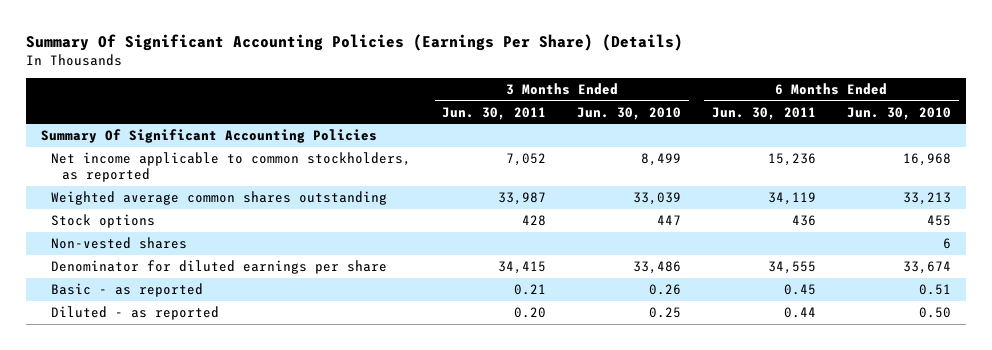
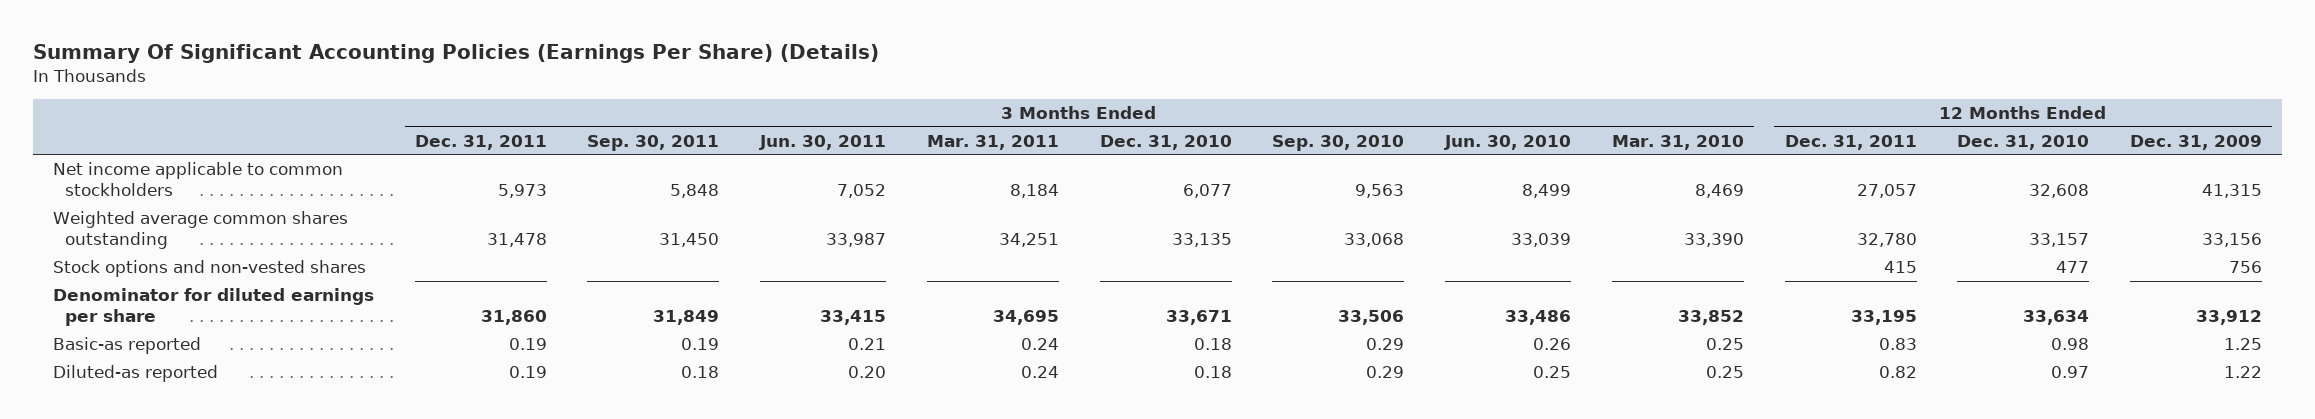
- | 3 Months Ended Jun. 30, 2011 | 3 Months Ended Jun. 30, 2010 | 6 Months Ended Jun. 30, 2011 | 6 Months Ended Jun. 30, 2010
+ | 3 Months Ended Dec. 31, 2011 | 3 Months Ended Sep. 30, 2011 | 3 Months Ended Jun. 30, 2011 | 3 Months Ended Mar. 31, 2011 | 3 Months Ended Dec. 31, 2010 | 3 Months Ended Sep. 30, 2010 | 3 Months Ended Jun. 30, 2010 | 3 Months Ended Mar. 31, 2010 | 12 Months Ended Dec. 31, 2011 | 12 Months Ended Dec. 31, 2010 | 12 Months Ended Dec. 31, 2009
- Summary Of Significant Accounting Policies
- Net income applicable to common stockholders, as reported | 7,052 | 8,499 | 15,236 | 16,968
+ Net income applicable to common stockholders | 5,973 | 5,848 | 7,052 | 8,184 | 6,077 | 9,563 | 8,499 | 8,469 | 27,057 | 32,608 | 41,315
- Stock options | 428 | 447 | 436 | 455
- Non-vested shares | | | | 6
- Denominator for diluted earnings per share | 34,415 | 33,486 | 34,555 | 33,674
- Basic - as reported | 0.21 | 0.26 | 0.45 | 0.51
- Diluted - as reported | 0.20 | 0.25 | 0.44 | 0.50
+ Stock options and non-vested shares | | | | | | | | | 415 | 477 | 756
+ Denominator for diluted earnings per share | 31,860 | 31,849 | 33,415 | 34,695 | 33,671 | 33,506 | 33,486 | 33,852 | 33,195 | 33,634 | 33,912
+ Basic-as reported | 0.19 | 0.19 | 0.21 | 0.24 | 0.18 | 0.29 | 0.26 | 0.25 | 0.83 | 0.98 | 1.25
+ Diluted-as reported | 0.19 | 0.18 | 0.20 | 0.24 | 0.18 | 0.29 | 0.25 | 0.25 | 0.82 | 0.97 | 1.22

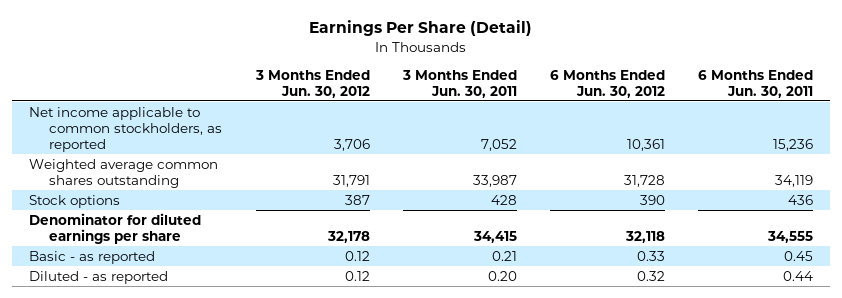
- Summary Of Significant Accounting Policies (Earnings Per Share) (Details)
+ Earnings Per Share (Detail)
- | 3 Months Ended Dec. 31, 2011 | 3 Months Ended Sep. 30, 2011 | 3 Months Ended Jun. 30, 2011 | 3 Months Ended Mar. 31, 2011 | 3 Months Ended Dec. 31, 2010 | 3 Months Ended Sep. 30, 2010 | 3 Months Ended Jun. 30, 2010 | 3 Months Ended Mar. 31, 2010 | 12 Months Ended Dec. 31, 2011 | 12 Months Ended Dec. 31, 2010 | 12 Months Ended Dec. 31, 2009
+ | 3 Months Ended Jun. 30, 2012 | 3 Months Ended Jun. 30, 2011 | 6 Months Ended Jun. 30, 2012 | 6 Months Ended Jun. 30, 2011
- Net income applicable to common stockholders | 5,973 | 5,848 | 7,052 | 8,184 | 6,077 | 9,563 | 8,499 | 8,469 | 27,057 | 32,608 | 41,315
+ Net income applicable to common stockholders, as reported | 3,706 | 7,052 | 10,361 | 15,236
- Stock options and non-vested shares | | | | | | | | | 415 | 477 | 756
- Denominator for diluted earnings per share | 31,860 | 31,849 | 33,415 | 34,695 | 33,671 | 33,506 | 33,486 | 33,852 | 33,195 | 33,634 | 33,912
- Basic-as reported | 0.19 | 0.19 | 0.21 | 0.24 | 0.18 | 0.29 | 0.26 | 0.25 | 0.83 | 0.98 | 1.25
- Diluted-as reported | 0.19 | 0.18 | 0.20 | 0.24 | 0.18 | 0.29 | 0.25 | 0.25 | 0.82 | 0.97 | 1.22
+ Stock options | 387 | 428 | 390 | 436
+ Denominator for diluted earnings per share | 32,178 | 34,415 | 32,118 | 34,555
+ Basic - as reported | 0.12 | 0.21 | 0.33 | 0.45
+ Diluted - as reported | 0.12 | 0.20 | 0.32 | 0.44

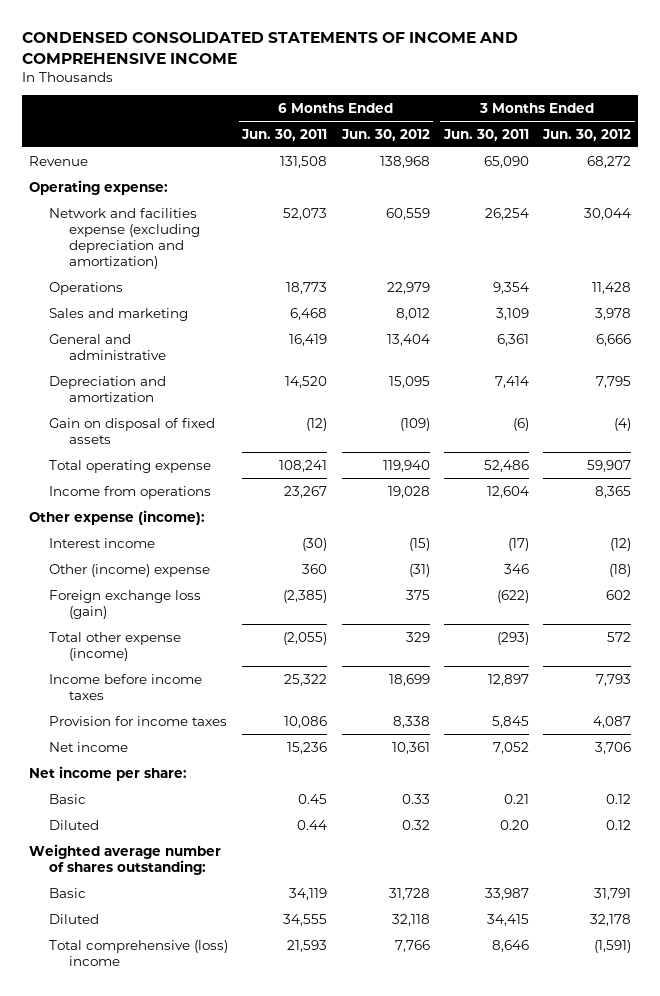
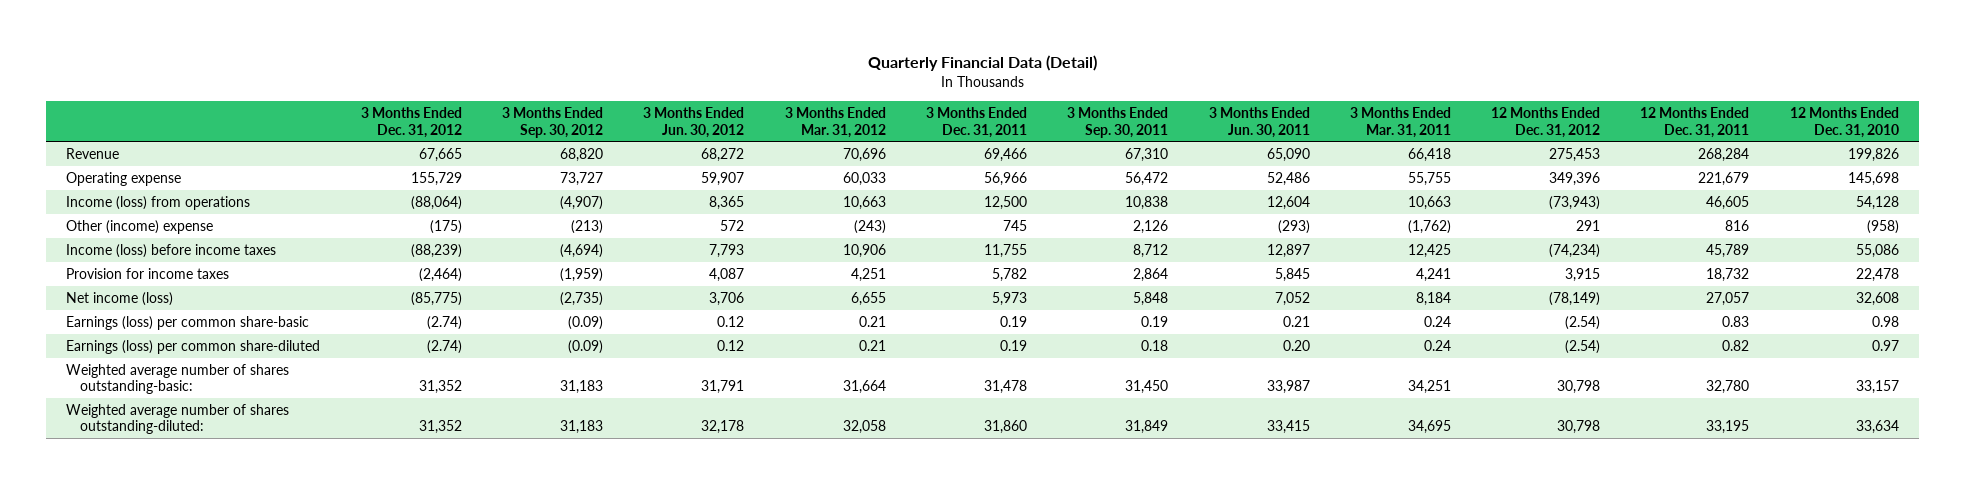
- CONDENSED CONSOLIDATED STATEMENTS OF INCOME AND COMPREHENSIVE INCOME
+ Quarterly Financial Data (Detail)
- | 6 Months Ended Jun. 30, 2011 | 6 Months Ended Jun. 30, 2012 | 3 Months Ended Jun. 30, 2011 | 3 Months Ended Jun. 30, 2012
+ | 3 Months Ended Dec. 31, 2012 | 3 Months Ended Sep. 30, 2012 | 3 Months Ended Jun. 30, 2012 | 3 Months Ended Mar. 31, 2012 | 3 Months Ended Dec. 31, 2011 | 3 Months Ended Sep. 30, 2011 | 3 Months Ended Jun. 30, 2011 | 3 Months Ended Mar. 31, 2011 | 12 Months Ended Dec. 31, 2012 | 12 Months Ended Dec. 31, 2011 | 12 Months Ended Dec. 31, 2010
- Operating expense:
- Network and facilities expense (excluding depreciation and amortization) | 52,073 | 60,559 | 26,254 | 30,044
- Operations | 18,773 | 22,979 | 9,354 | 11,428
- Sales and marketing | 6,468 | 8,012 | 3,109 | 3,978
- General and administrative | 16,419 | 13,404 | 6,361 | 6,666
- Depreciation and amortization | 14,520 | 15,095 | 7,414 | 7,795
- Gain on disposal of fixed assets | (12) | (109) | (6) | (4)
- Total operating expense | 108,241 | 119,940 | 52,486 | 59,907
- Income from operations | 23,267 | 19,028 | 12,604 | 8,365
- Other expense (income):
- Interest income | (30) | (15) | (17) | (12)
- Other (income) expense | 360 | (31) | 346 | (18)
- Foreign exchange loss (gain) | (2,385) | 375 | (622) | 602
- Total other expense (income) | (2,055) | 329 | (293) | 572
- Income before income taxes | 25,322 | 18,699 | 12,897 | 7,793
+ Operating expense | 155,729 | 73,727 | 59,907 | 60,033 | 56,966 | 56,472 | 52,486 | 55,755 | 349,396 | 221,679 | 145,698
+ Income (loss) from operations | (88,064) | (4,907) | 8,365 | 10,663 | 12,500 | 10,838 | 12,604 | 10,663 | (73,943) | 46,605 | 54,128
+ Other (income) expense | (175) | (213) | 572 | (243) | 745 | 2,126 | (293) | (1,762) | 291 | 816 | (958)
+ Income (loss) before income taxes | (88,239) | (4,694) | 7,793 | 10,906 | 11,755 | 8,712 | 12,897 | 12,425 | (74,234) | 45,789 | 55,086
- Net income | 15,236 | 10,361 | 7,052 | 3,706
- Net income per share:
- Basic | 0.45 | 0.33 | 0.21 | 0.12
- Diluted | 0.44 | 0.32 | 0.20 | 0.12
- Weighted average number of shares outstanding:
- Basic | 34,119 | 31,728 | 33,987 | 31,791
- Diluted | 34,555 | 32,118 | 34,415 | 32,178
- Total comprehensive (loss) income | 21,593 | 7,766 | 8,646 | (1,591)
+ Net income (loss) | (85,775) | (2,735) | 3,706 | 6,655 | 5,973 | 5,848 | 7,052 | 8,184 | (78,149) | 27,057 | 32,608
+ Earnings (loss) per common share-basic | (2.74) | (0.09) | 0.12 | 0.21 | 0.19 | 0.19 | 0.21 | 0.24 | (2.54) | 0.83 | 0.98
+ Earnings (loss) per common share-diluted | (2.74) | (0.09) | 0.12 | 0.21 | 0.19 | 0.18 | 0.20 | 0.24 | (2.54) | 0.82 | 0.97
+ Weighted average number of shares outstanding-basic: | 31,352 | 31,183 | 31,791 | 31,664 | 31,478 | 31,450 | 33,987 | 34,251 | 30,798 | 32,780 | 33,157
+ Weighted average number of shares outstanding-diluted: | 31,352 | 31,183 | 32,178 | 32,058 | 31,860 | 31,849 | 33,415 | 34,695 | 30,798 | 33,195 | 33,634

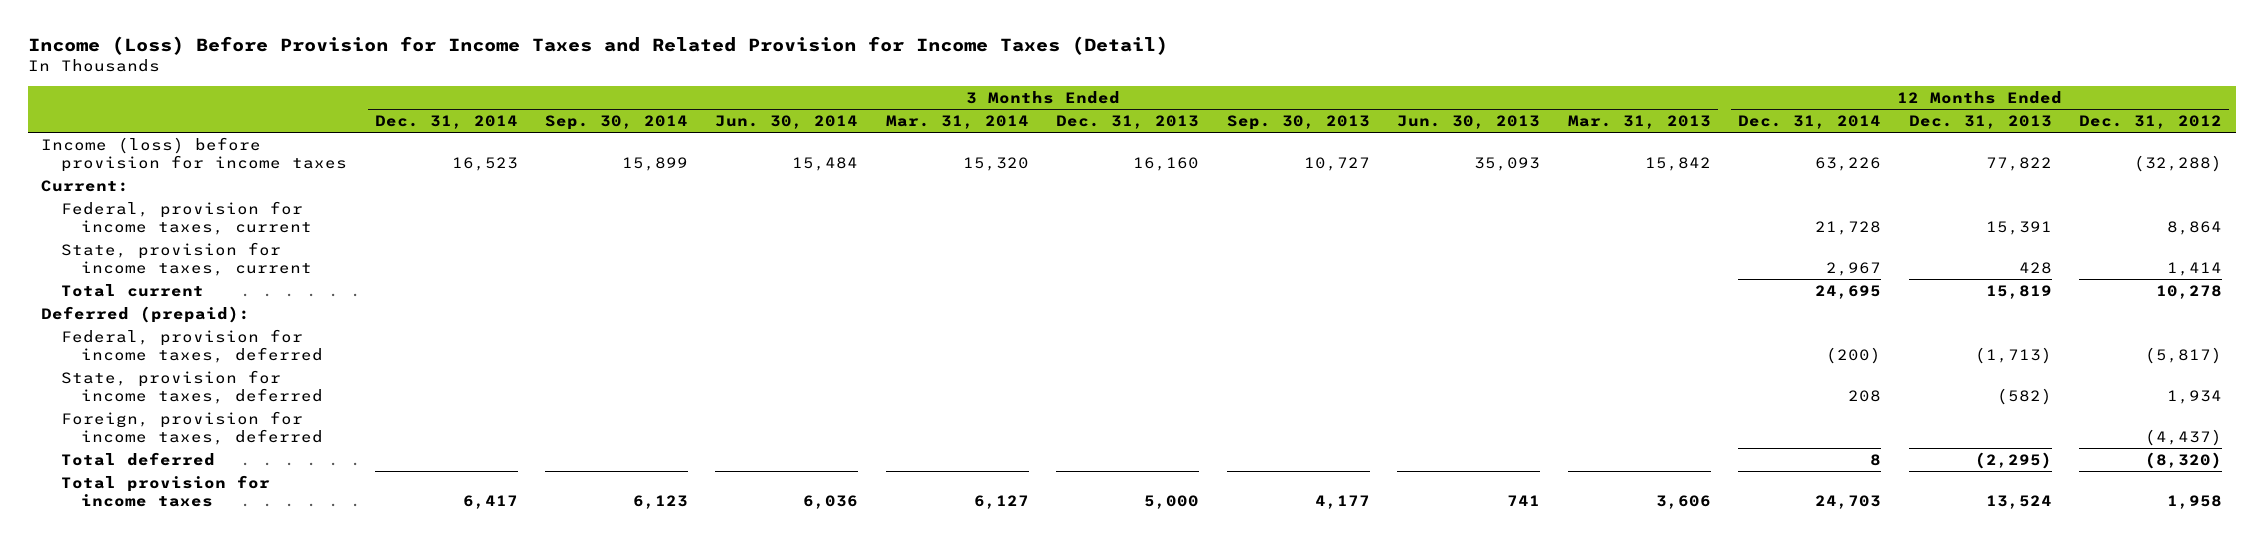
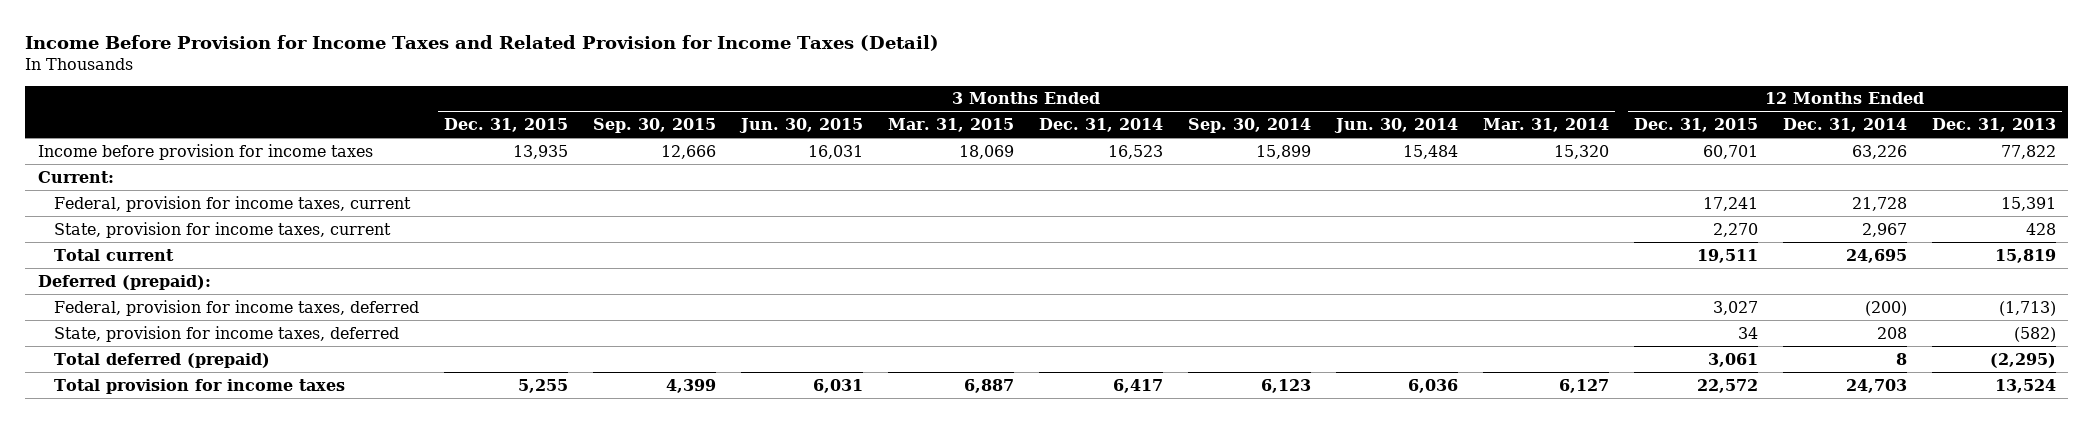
- Income (Loss) Before Provision for Income Taxes and Related Provision for Income Taxes (Detail)
+ Income Before Provision for Income Taxes and Related Provision for Income Taxes (Detail)
- | 3 Months Ended Dec. 31, 2014 | 3 Months Ended Sep. 30, 2014 | 3 Months Ended Jun. 30, 2014 | 3 Months Ended Mar. 31, 2014 | 3 Months Ended Dec. 31, 2013 | 3 Months Ended Sep. 30, 2013 | 3 Months Ended Jun. 30, 2013 | 3 Months Ended Mar. 31, 2013 | 12 Months Ended Dec. 31, 2014 | 12 Months Ended Dec. 31, 2013 | 12 Months Ended Dec. 31, 2012
+ | 3 Months Ended Dec. 31, 2015 | 3 Months Ended Sep. 30, 2015 | 3 Months Ended Jun. 30, 2015 | 3 Months Ended Mar. 31, 2015 | 3 Months Ended Dec. 31, 2014 | 3 Months Ended Sep. 30, 2014 | 3 Months Ended Jun. 30, 2014 | 3 Months Ended Mar. 31, 2014 | 12 Months Ended Dec. 31, 2015 | 12 Months Ended Dec. 31, 2014 | 12 Months Ended Dec. 31, 2013
- Income (loss) before provision for income taxes | 16,523 | 15,899 | 15,484 | 15,320 | 16,160 | 10,727 | 35,093 | 15,842 | 63,226 | 77,822 | (32,288)
+ Income before provision for income taxes | 13,935 | 12,666 | 16,031 | 18,069 | 16,523 | 15,899 | 15,484 | 15,320 | 60,701 | 63,226 | 77,822
- Foreign, provision for income taxes, deferred | | | | | | | | | | | (4,437)
- Total deferred | | | | | | | | | 8 | (2,295) | (8,320)
+ Total deferred (prepaid) | | | | | | | | | 3,061 | 8 | (2,295)

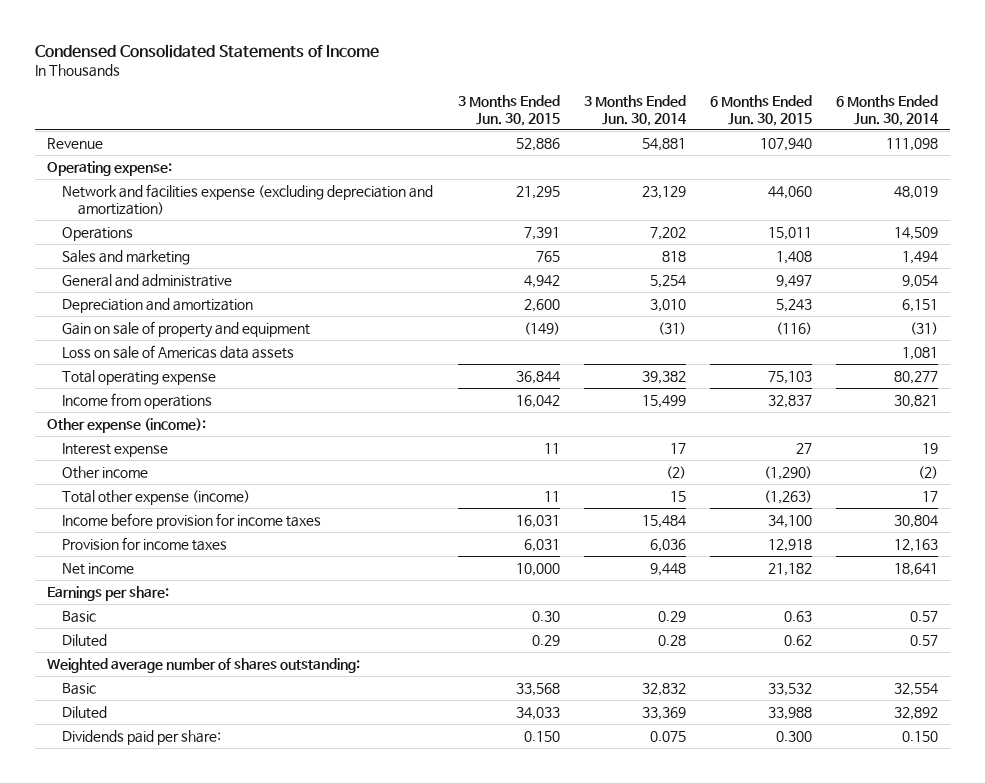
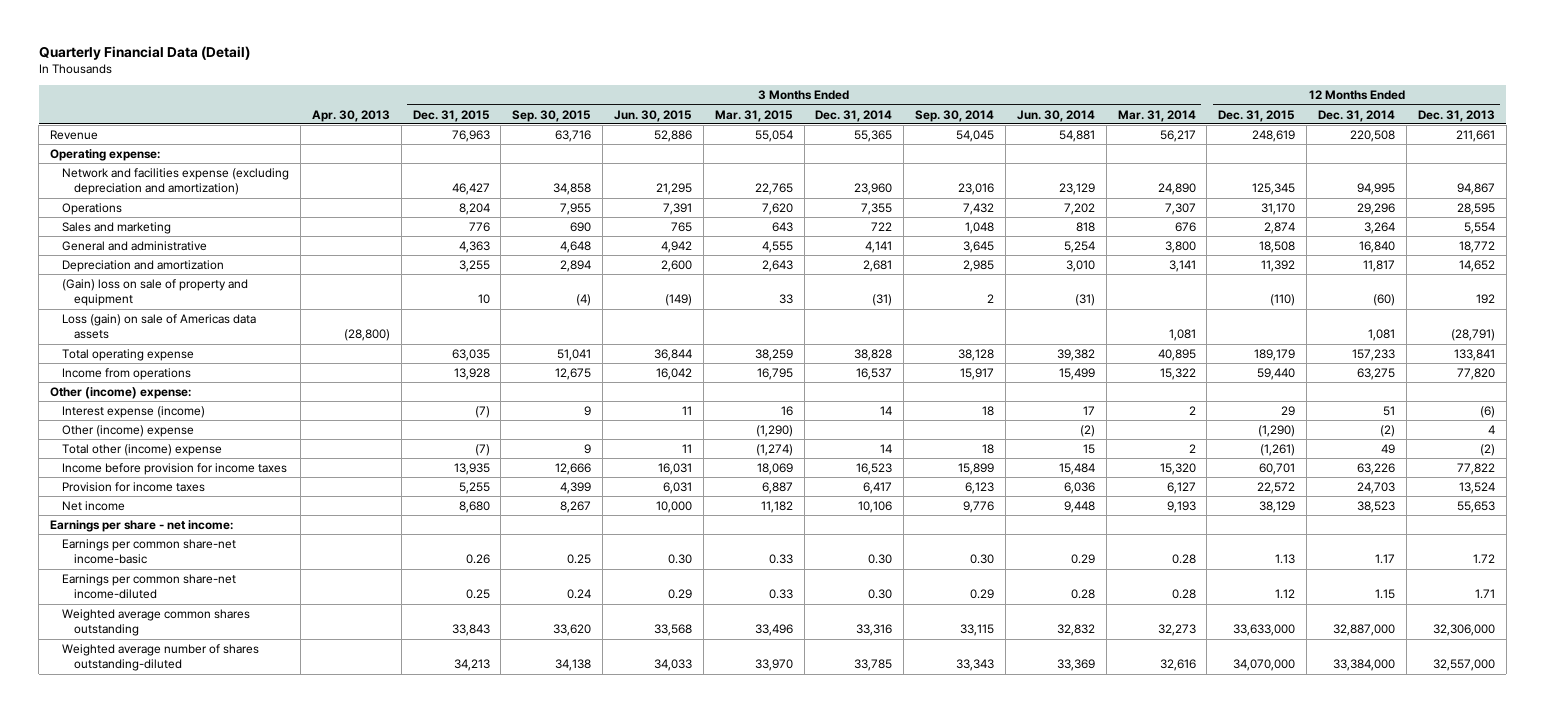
- Condensed Consolidated Statements of Income
+ Quarterly Financial Data (Detail)
- | 3 Months Ended Jun. 30, 2015 | 3 Months Ended Jun. 30, 2014 | 6 Months Ended Jun. 30, 2015 | 6 Months Ended Jun. 30, 2014
+ | Apr. 30, 2013 | 3 Months Ended Dec. 31, 2015 | 3 Months Ended Sep. 30, 2015 | 3 Months Ended Jun. 30, 2015 | 3 Months Ended Mar. 31, 2015 | 3 Months Ended Dec. 31, 2014 | 3 Months Ended Sep. 30, 2014 | 3 Months Ended Jun. 30, 2014 | 3 Months Ended Mar. 31, 2014 | 12 Months Ended Dec. 31, 2015 | 12 Months Ended Dec. 31, 2014 | 12 Months Ended Dec. 31, 2013
- Gain on sale of property and equipment | (149) | (31) | (116) | (31)
- Loss on sale of Americas data assets | | | | 1,081
+ (Gain) loss on sale of property and equipment | | 10 | (4) | (149) | 33 | (31) | 2 | (31) | | (110) | (60) | 192
+ Loss (gain) on sale of Americas data assets | (28,800) | | | | | | | | 1,081 | | 1,081 | (28,791)
- Other expense (income):
- Interest expense | 11 | 17 | 27 | 19
- Other income | | (2) | (1,290) | (2)
- Total other expense (income) | 11 | 15 | (1,263) | 17
+ Other (income) expense:
+ Interest expense (income) | | (7) | 9 | 11 | 16 | 14 | 18 | 17 | 2 | 29 | 51 | (6)
+ Other (income) expense | | | | | (1,290) | | | (2) | | (1,290) | (2) | 4
+ Total other (income) expense | | (7) | 9 | 11 | (1,274) | 14 | 18 | 15 | 2 | (1,261) | 49 | (2)
- Earnings per share:
- Basic | 0.30 | 0.29 | 0.63 | 0.57
- Diluted | 0.29 | 0.28 | 0.62 | 0.57
- Weighted average number of shares outstanding:
- Basic | 33,568 | 32,832 | 33,532 | 32,554
- Diluted | 34,033 | 33,369 | 33,988 | 32,892
- Dividends paid per share: | 0.150 | 0.075 | 0.300 | 0.150
+ Earnings per share - net income:
+ Earnings per common share-net income-basic | | 0.26 | 0.25 | 0.30 | 0.33 | 0.30 | 0.30 | 0.29 | 0.28 | 1.13 | 1.17 | 1.72
+ Earnings per common share-net income-diluted | | 0.25 | 0.24 | 0.29 | 0.33 | 0.30 | 0.29 | 0.28 | 0.28 | 1.12 | 1.15 | 1.71
+ Weighted average common shares outstanding | | 33,843 | 33,620 | 33,568 | 33,496 | 33,316 | 33,115 | 32,832 | 32,273 | 33,633,000 | 32,887,000 | 32,306,000
+ Weighted average number of shares outstanding-diluted | | 34,213 | 34,138 | 34,033 | 33,970 | 33,785 | 33,343 | 33,369 | 32,616 | 34,070,000 | 33,384,000 | 32,557,000

